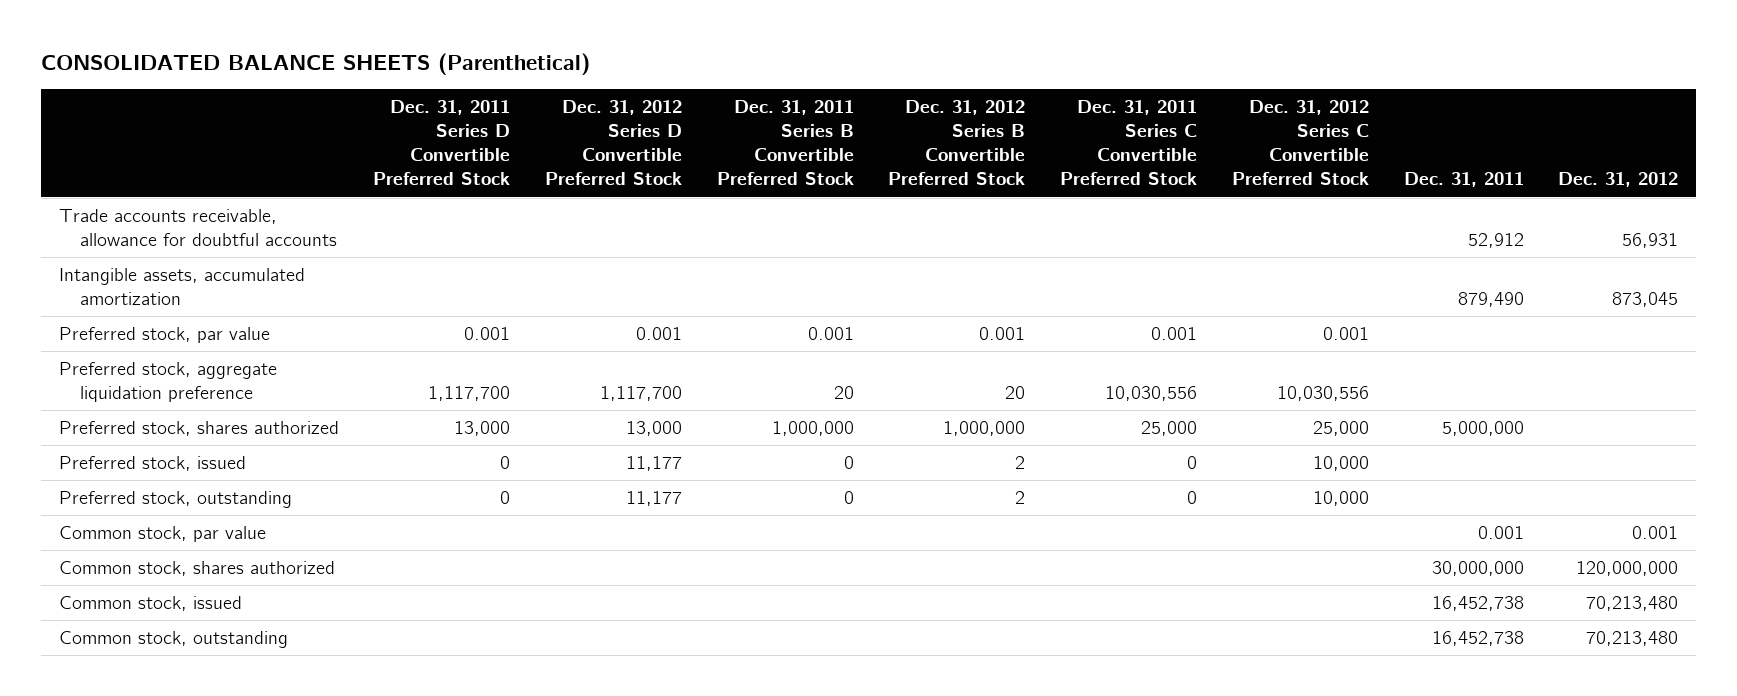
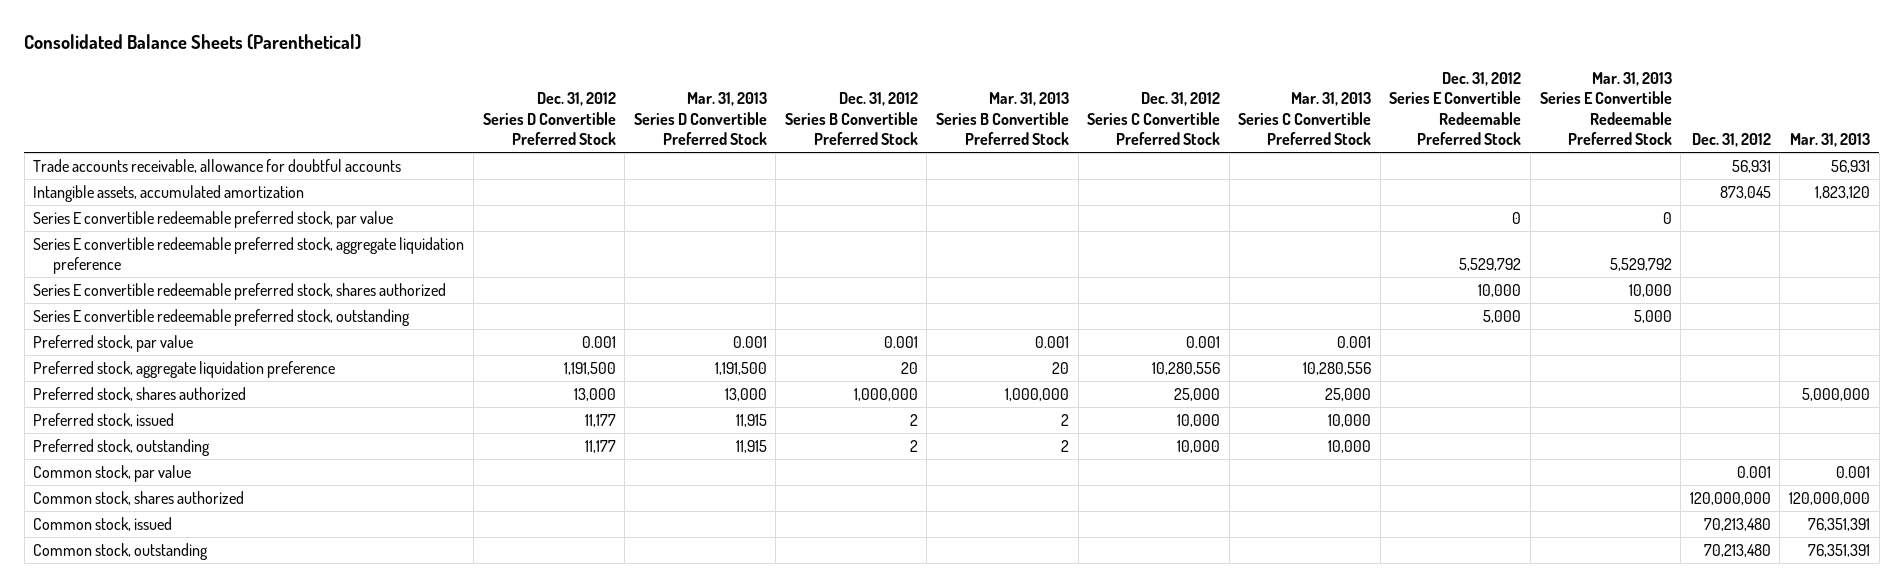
- CONSOLIDATED BALANCE SHEETS (Parenthetical)
+ Consolidated Balance Sheets (Parenthetical)
- | Dec. 31, 2011 Series D Convertible Preferred Stock | Dec. 31, 2012 Series D Convertible Preferred Stock | Dec. 31, 2011 Series B Convertible Preferred Stock | Dec. 31, 2012 Series B Convertible Preferred Stock | Dec. 31, 2011 Series C Convertible Preferred Stock | Dec. 31, 2012 Series C Convertible Preferred Stock | Dec. 31, 2011 | Dec. 31, 2012
+ | Dec. 31, 2012 Series D Convertible Preferred Stock | Mar. 31, 2013 Series D Convertible Preferred Stock | Dec. 31, 2012 Series B Convertible Preferred Stock | Mar. 31, 2013 Series B Convertible Preferred Stock | Dec. 31, 2012 Series C Convertible Preferred Stock | Mar. 31, 2013 Series C Convertible Preferred Stock | Dec. 31, 2012 Series E Convertible Redeemable Preferred Stock | Mar. 31, 2013 Series E Convertible Redeemable Preferred Stock | Dec. 31, 2012 | Mar. 31, 2013
+ Series E convertible redeemable preferred stock, par value | | | | | | | 0 | 0 | |
+ Series E convertible redeemable preferred stock, aggregate liquidation preference | | | | | | | 5,529,792 | 5,529,792 | |
+ Series E convertible redeemable preferred stock, shares authorized | | | | | | | 10,000 | 10,000 | |
+ Series E convertible redeemable preferred stock, outstanding | | | | | | | 5,000 | 5,000 | |
- Preferred stock, aggregate liquidation preference | 1,117,700 | 1,117,700 | 20 | 20 | 10,030,556 | 10,030,556 | |
+ Preferred stock, aggregate liquidation preference | 1,191,500 | 1,191,500 | 20 | 20 | 10,280,556 | 10,280,556 | | | |

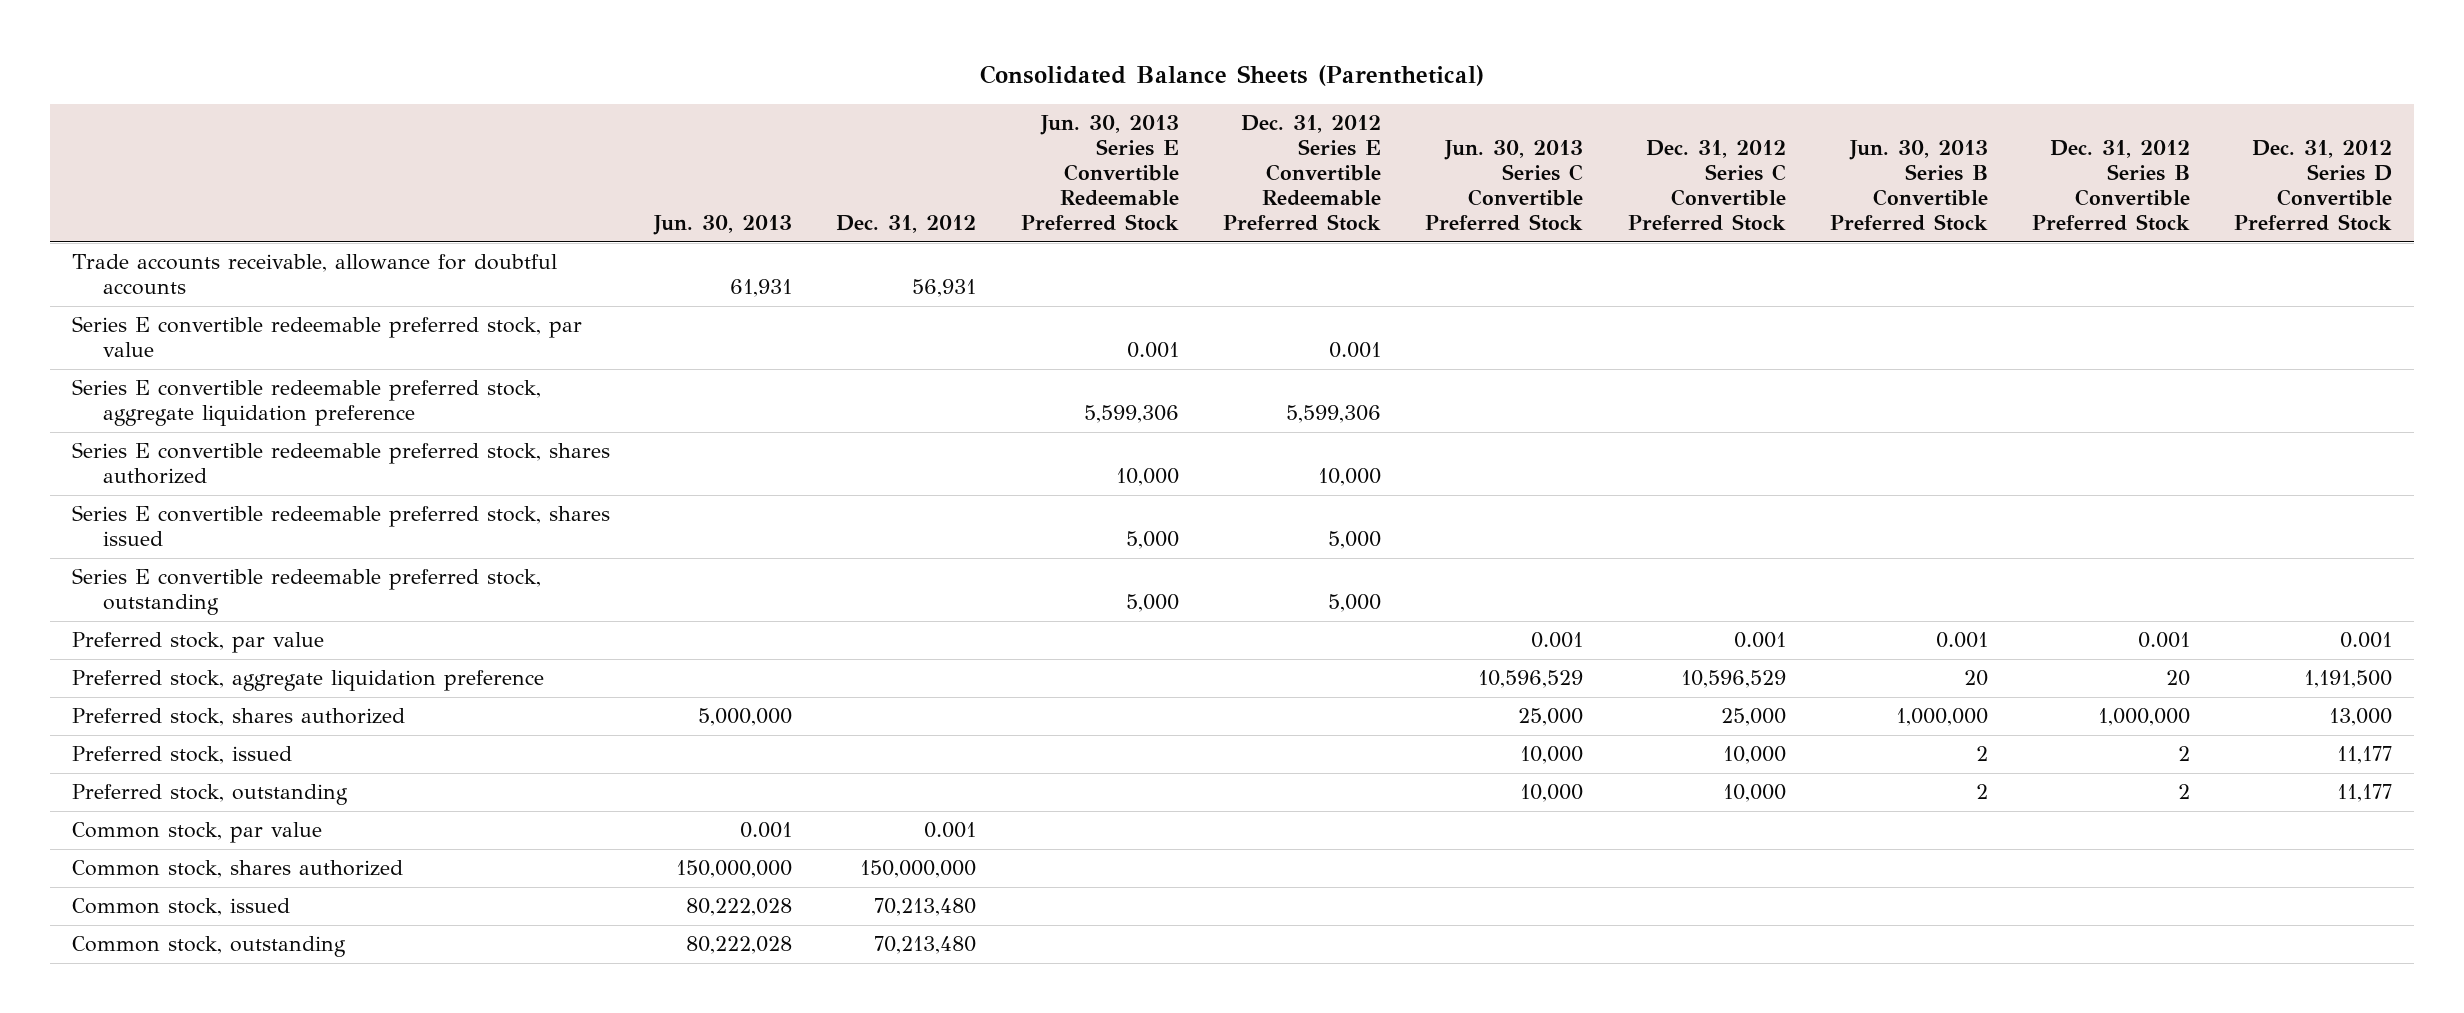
- | Dec. 31, 2012 Series D Convertible Preferred Stock | Mar. 31, 2013 Series D Convertible Preferred Stock | Dec. 31, 2012 Series B Convertible Preferred Stock | Mar. 31, 2013 Series B Convertible Preferred Stock | Dec. 31, 2012 Series C Convertible Preferred Stock | Mar. 31, 2013 Series C Convertible Preferred Stock | Dec. 31, 2012 Series E Convertible Redeemable Preferred Stock | Mar. 31, 2013 Series E Convertible Redeemable Preferred Stock | Dec. 31, 2012 | Mar. 31, 2013
+ | Jun. 30, 2013 | Dec. 31, 2012 | Jun. 30, 2013 Series E Convertible Redeemable Preferred Stock | Dec. 31, 2012 Series E Convertible Redeemable Preferred Stock | Jun. 30, 2013 Series C Convertible Preferred Stock | Dec. 31, 2012 Series C Convertible Preferred Stock | Jun. 30, 2013 Series B Convertible Preferred Stock | Dec. 31, 2012 Series B Convertible Preferred Stock | Dec. 31, 2012 Series D Convertible Preferred Stock
- Intangible assets, accumulated amortization | | | | | | | | | 873,045 | 1,823,120
- Series E convertible redeemable preferred stock, par value | | | | | | | 0 | 0 | |
- Series E convertible redeemable preferred stock, aggregate liquidation preference | | | | | | | 5,529,792 | 5,529,792 | |
+ Series E convertible redeemable preferred stock, par value | | | 0.001 | 0.001 | | | | |
+ Series E convertible redeemable preferred stock, aggregate liquidation preference | | | 5,599,306 | 5,599,306 | | | | |
+ Series E convertible redeemable preferred stock, shares issued | | | 5,000 | 5,000 | | | | |
- Preferred stock, aggregate liquidation preference | 1,191,500 | 1,191,500 | 20 | 20 | 10,280,556 | 10,280,556 | | | |
+ Preferred stock, aggregate liquidation preference | | | | | 10,596,529 | 10,596,529 | 20 | 20 | 1,191,500
- Common stock, shares authorized | | | | | | | | | 120,000,000 | 120,000,000
+ Common stock, shares authorized | 150,000,000 | 150,000,000 | | | | | | |

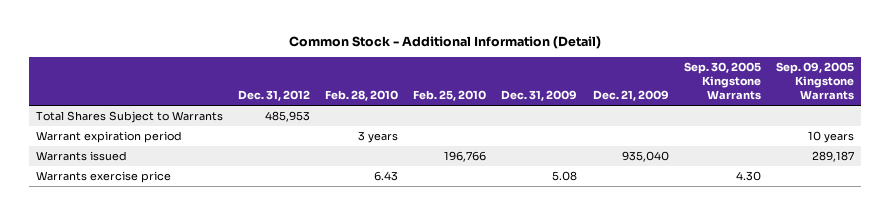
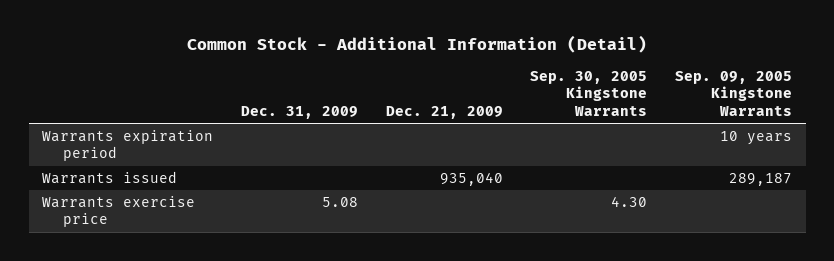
- | Dec. 31, 2012 | Feb. 28, 2010 | Feb. 25, 2010 | Dec. 31, 2009 | Dec. 21, 2009 | Sep. 30, 2005 Kingstone Warrants | Sep. 09, 2005 Kingstone Warrants
+ | Dec. 31, 2009 | Dec. 21, 2009 | Sep. 30, 2005 Kingstone Warrants | Sep. 09, 2005 Kingstone Warrants
- Total Shares Subject to Warrants | 485,953 | | | | | |
- Warrant expiration period | | 3 years | | | | | 10 years
+ Warrants expiration period | | | | 10 years

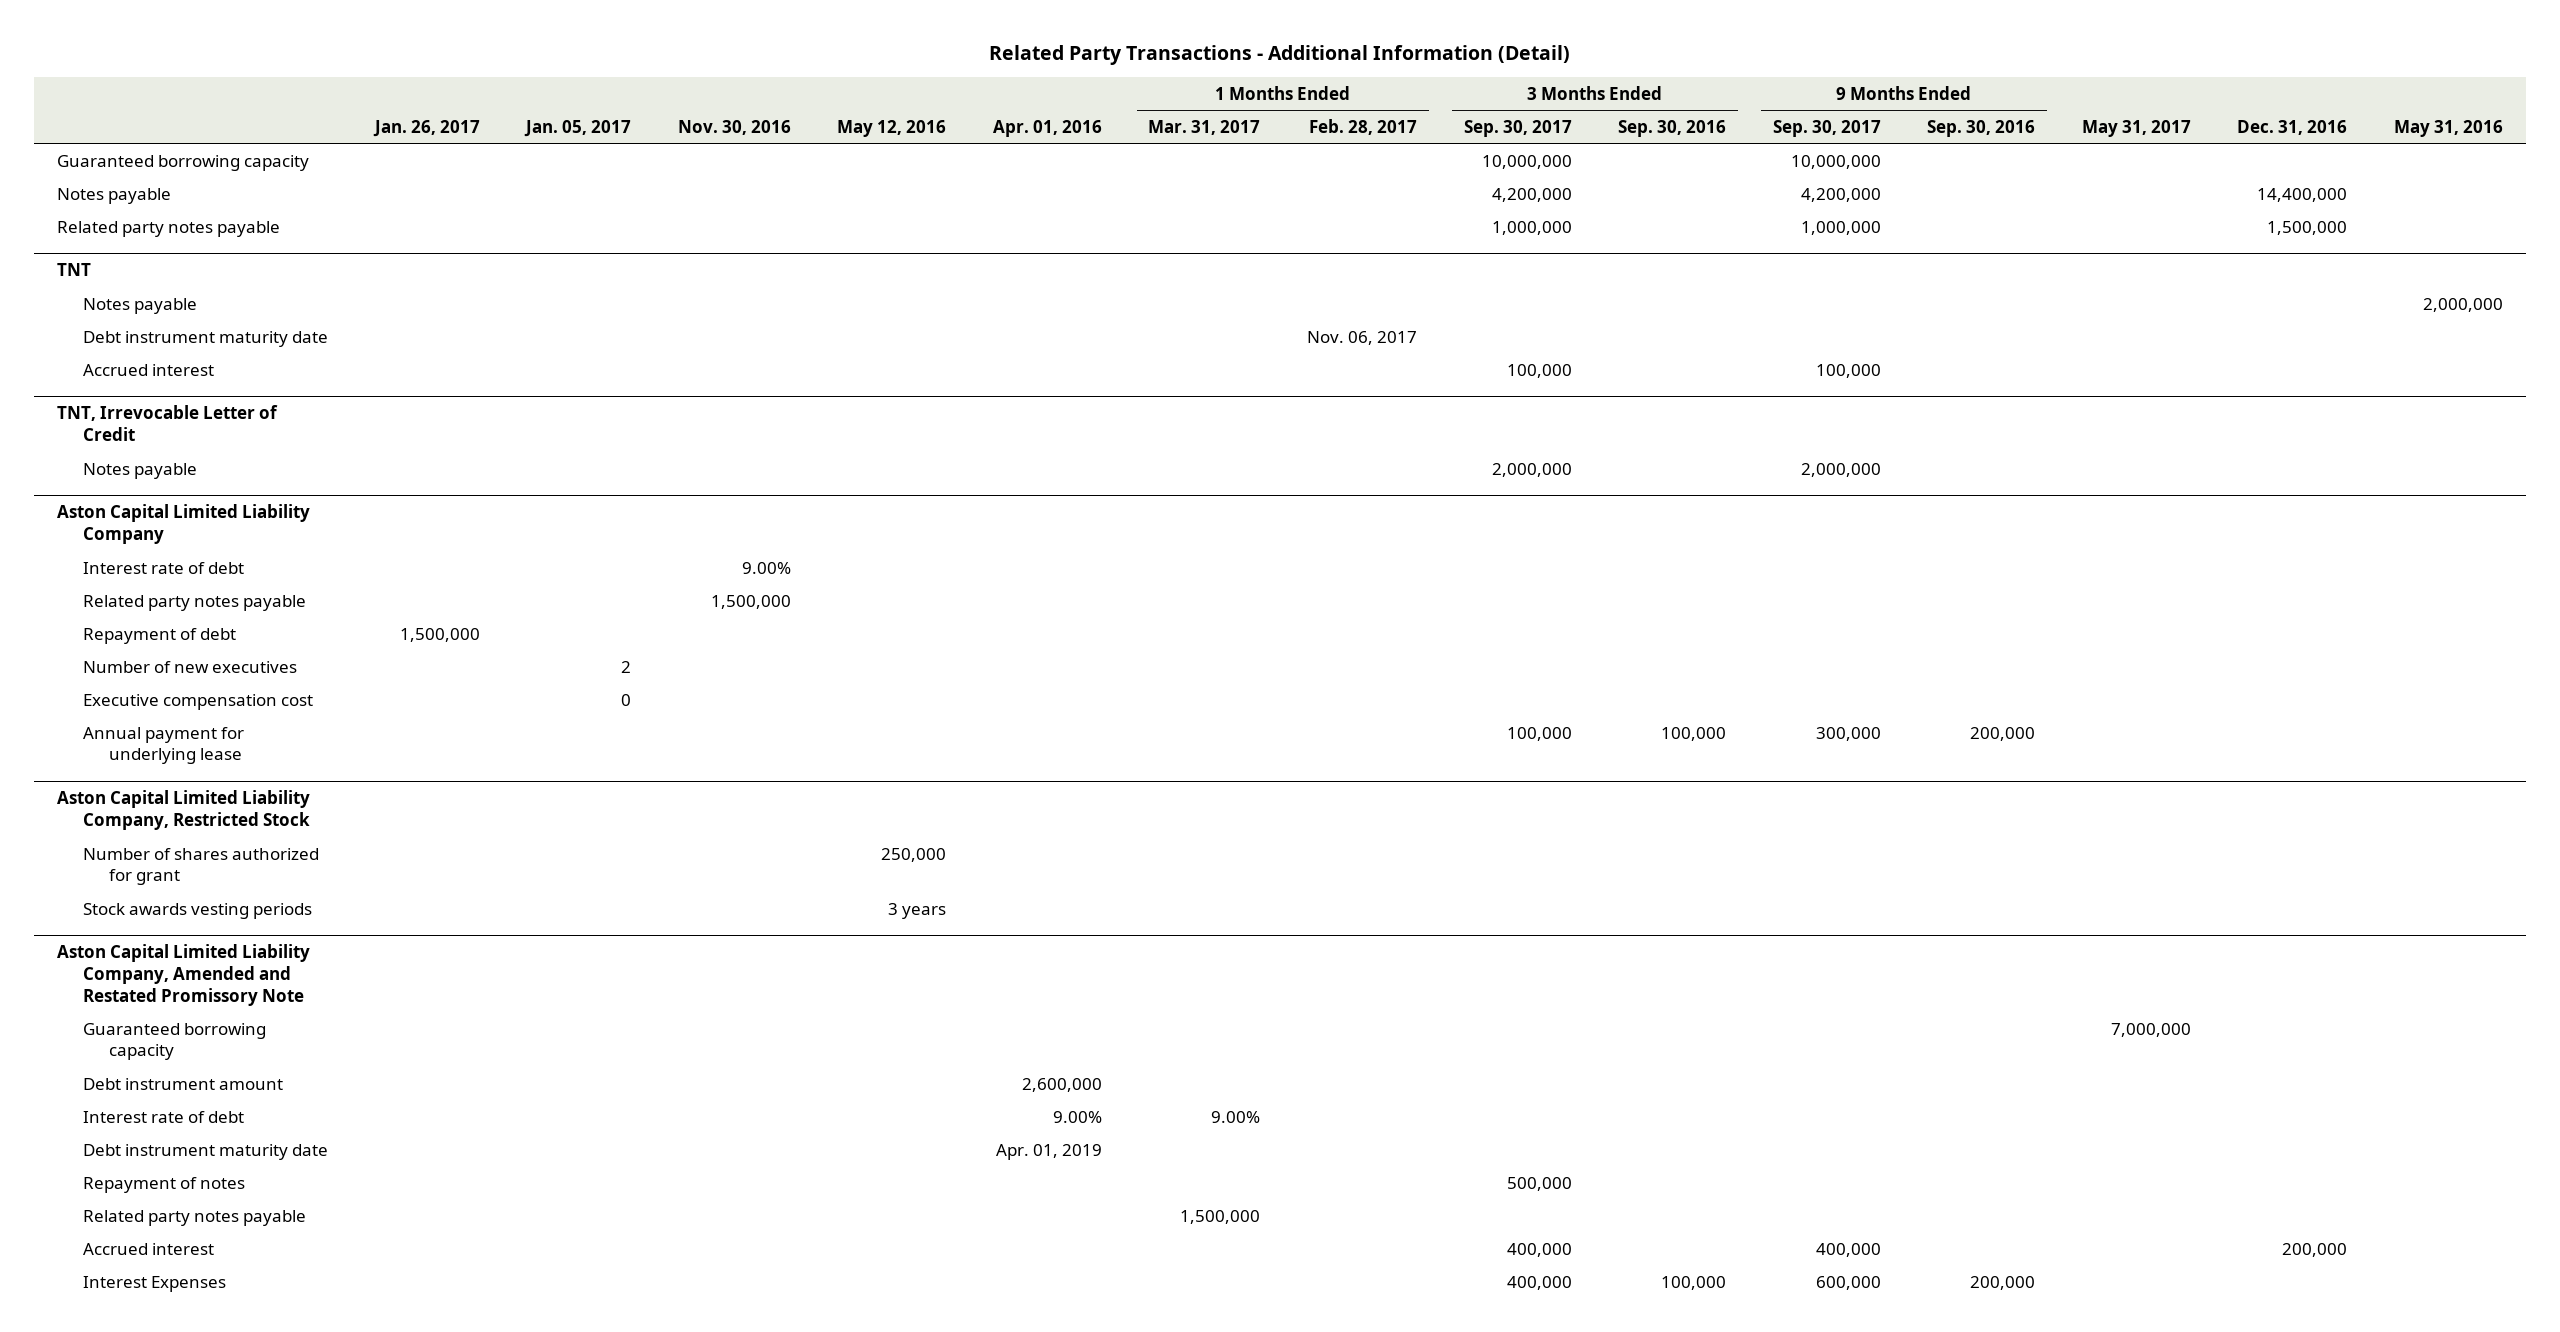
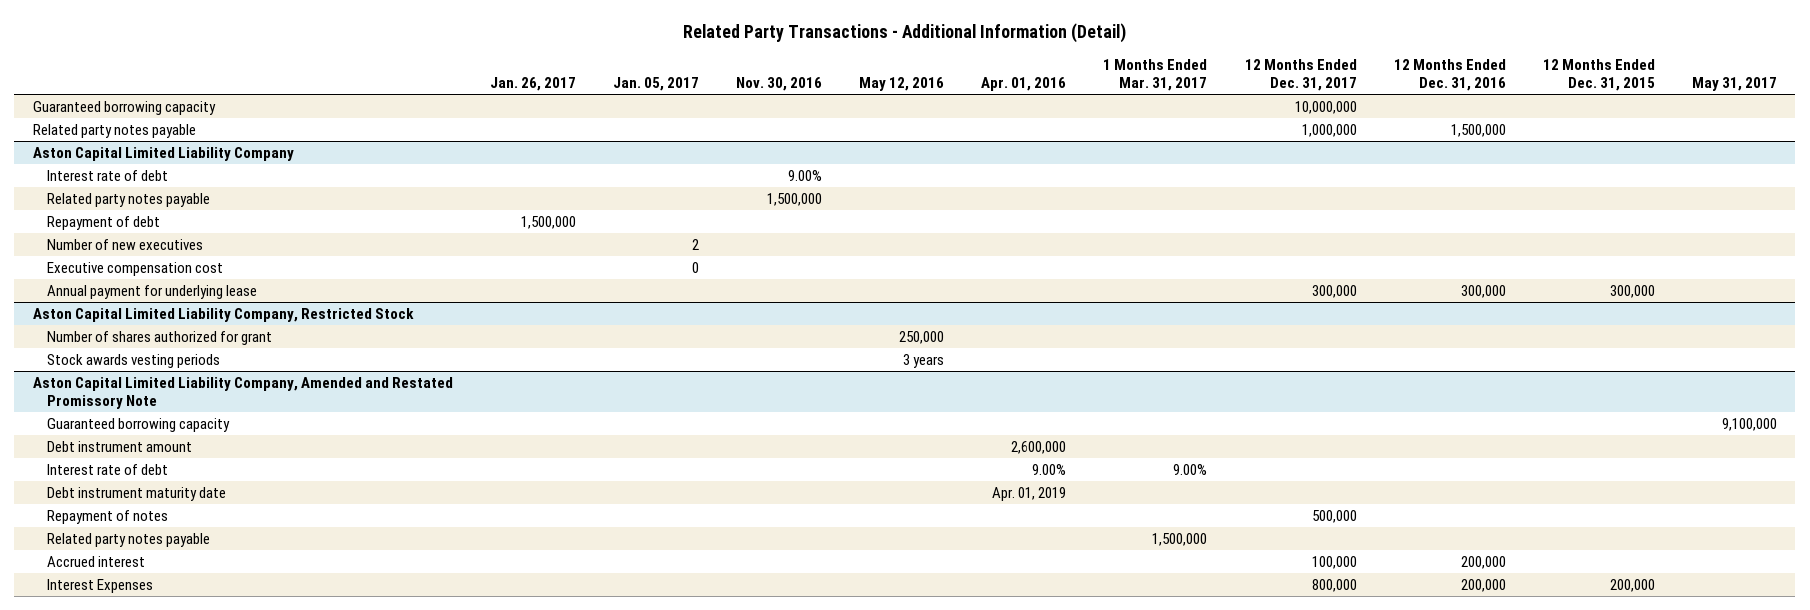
- | Jan. 26, 2017 | Jan. 05, 2017 | Nov. 30, 2016 | May 12, 2016 | Apr. 01, 2016 | 1 Months Ended Mar. 31, 2017 | 1 Months Ended Feb. 28, 2017 | 3 Months Ended Sep. 30, 2017 | 3 Months Ended Sep. 30, 2016 | 9 Months Ended Sep. 30, 2017 | 9 Months Ended Sep. 30, 2016 | May 31, 2017 | Dec. 31, 2016 | May 31, 2016
+ | Jan. 26, 2017 | Jan. 05, 2017 | Nov. 30, 2016 | May 12, 2016 | Apr. 01, 2016 | 1 Months Ended Mar. 31, 2017 | 12 Months Ended Dec. 31, 2017 | 12 Months Ended Dec. 31, 2016 | 12 Months Ended Dec. 31, 2015 | May 31, 2017
- Notes payable | | | | | | | | 4,200,000 | | 4,200,000 | | | 14,400,000 |
- TNT
- Notes payable | | | | | | | | | | | | | | 2,000,000
- Debt instrument maturity date | | | | | | | Nov. 06, 2017 | | | | | | |
- Accrued interest | | | | | | | | 100,000 | | 100,000 | | | |
- TNT, Irrevocable Letter of Credit
- Notes payable | | | | | | | | 2,000,000 | | 2,000,000 | | | |
@ Aston Capital Limited Liability Company, Amended and Restated Promissory Note
- Guaranteed borrowing capacity | | | | | | | | | | | | 7,000,000 | |
+ Guaranteed borrowing capacity | | | | | | | | | | 9,100,000

